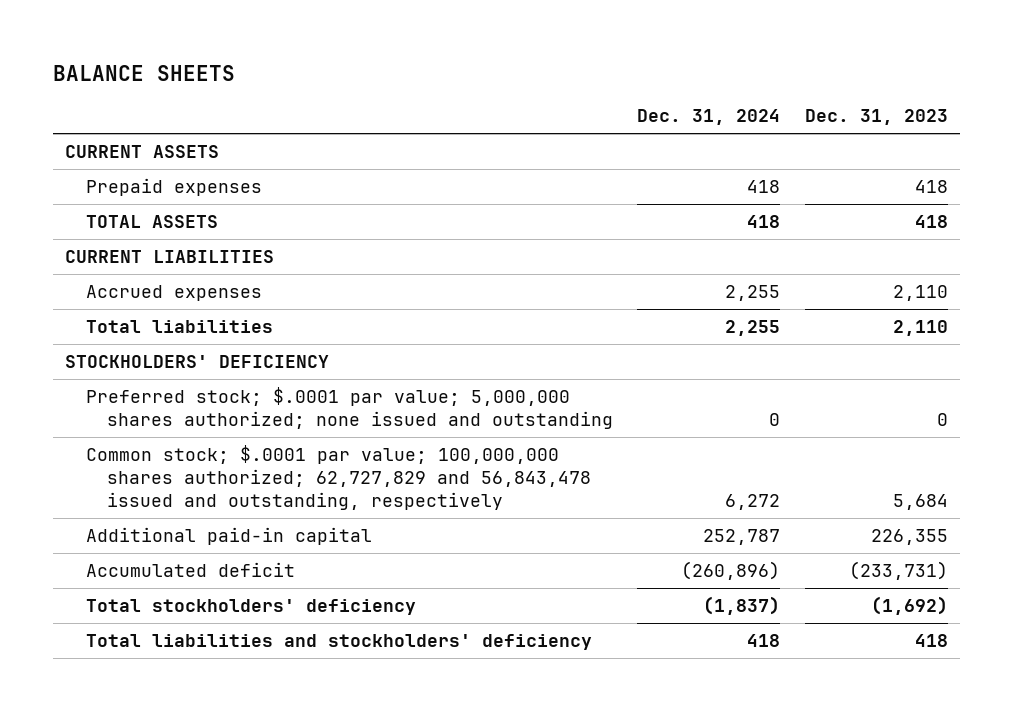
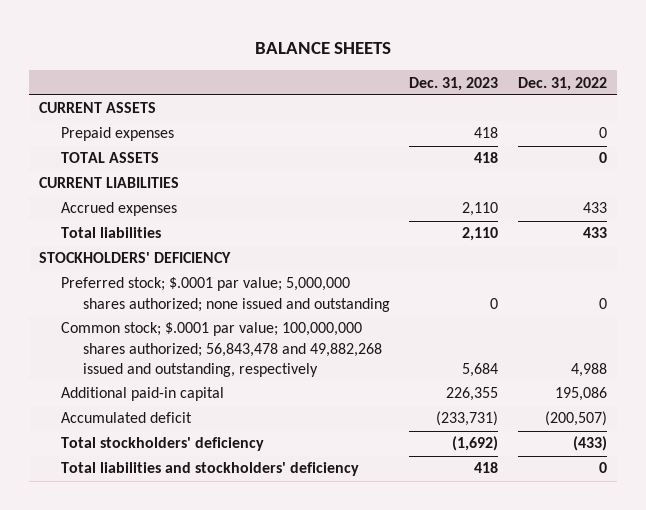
- | Dec. 31, 2024 | Dec. 31, 2023
+ | Dec. 31, 2023 | Dec. 31, 2022
- Common stock; $.0001 par value; 100,000,000 shares authorized; 62,727,829 and 56,843,478 issued and outstanding, respectively | 6,272 | 5,684
+ Common stock; $.0001 par value; 100,000,000 shares authorized; 56,843,478 and 49,882,268 issued and outstanding, respectively | 5,684 | 4,988

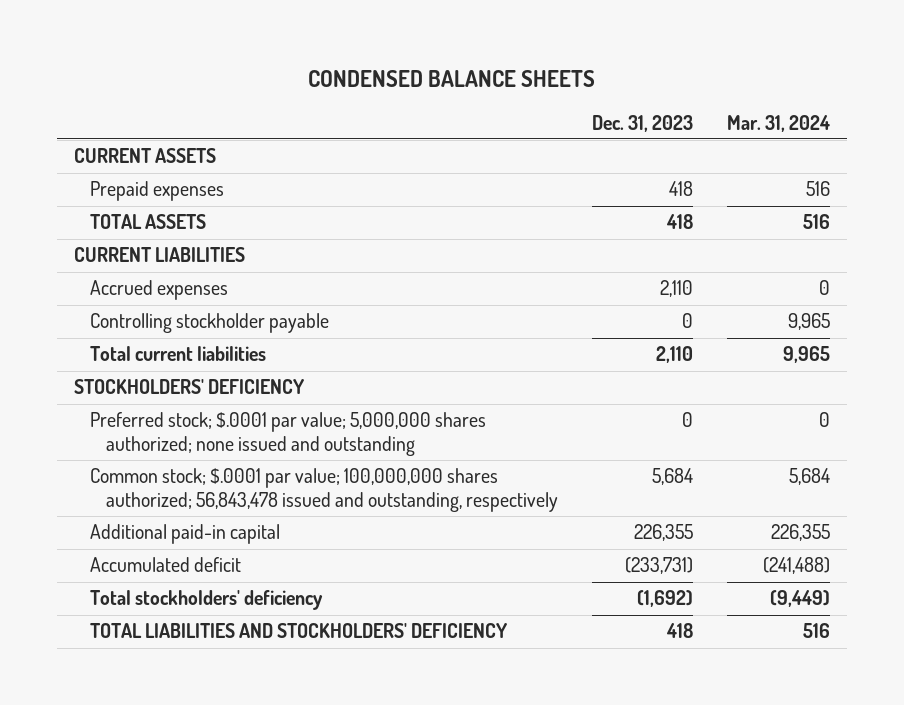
- BALANCE SHEETS
+ CONDENSED BALANCE SHEETS
- | Dec. 31, 2023 | Dec. 31, 2022
+ | Dec. 31, 2023 | Mar. 31, 2024
- Total liabilities | 2,110 | 433
+ Controlling stockholder payable | 0 | 9,965
+ Total current liabilities | 2,110 | 9,965
- Common stock; $.0001 par value; 100,000,000 shares authorized; 56,843,478 and 49,882,268 issued and outstanding, respectively | 5,684 | 4,988
+ Common stock; $.0001 par value; 100,000,000 shares authorized; 56,843,478 issued and outstanding, respectively | 5,684 | 5,684
- Total liabilities and stockholders' deficiency | 418 | 0
+ TOTAL LIABILITIES AND STOCKHOLDERS' DEFICIENCY | 418 | 516

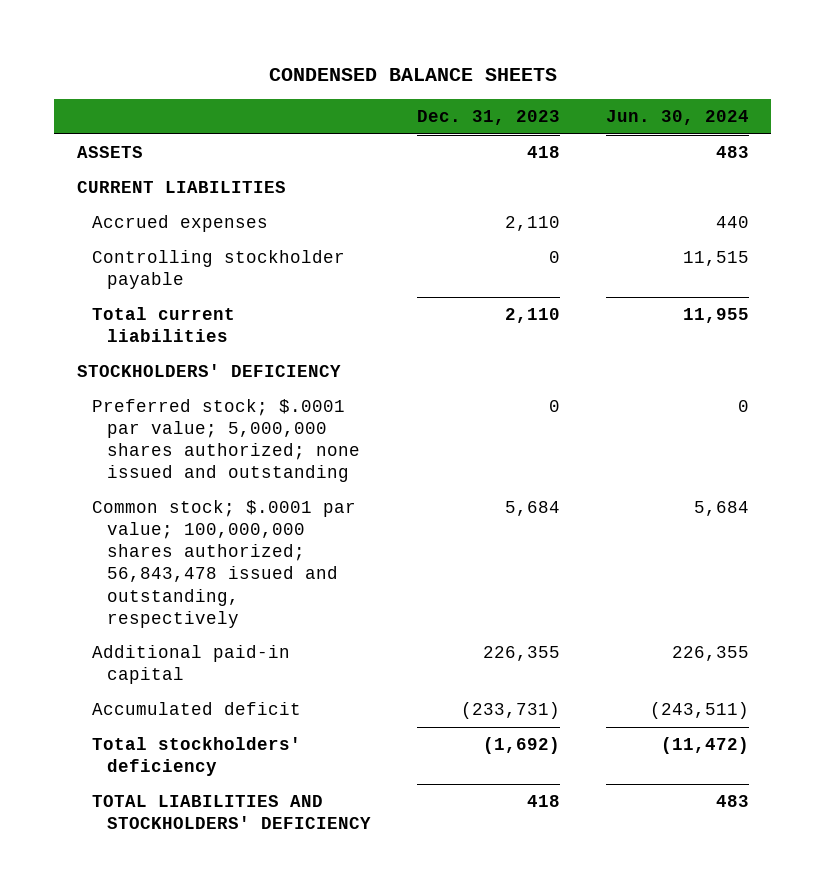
- | Dec. 31, 2023 | Mar. 31, 2024
+ | Dec. 31, 2023 | Jun. 30, 2024
- CURRENT ASSETS
- Prepaid expenses | 418 | 516
- TOTAL ASSETS | 418 | 516
+ ASSETS | 418 | 483

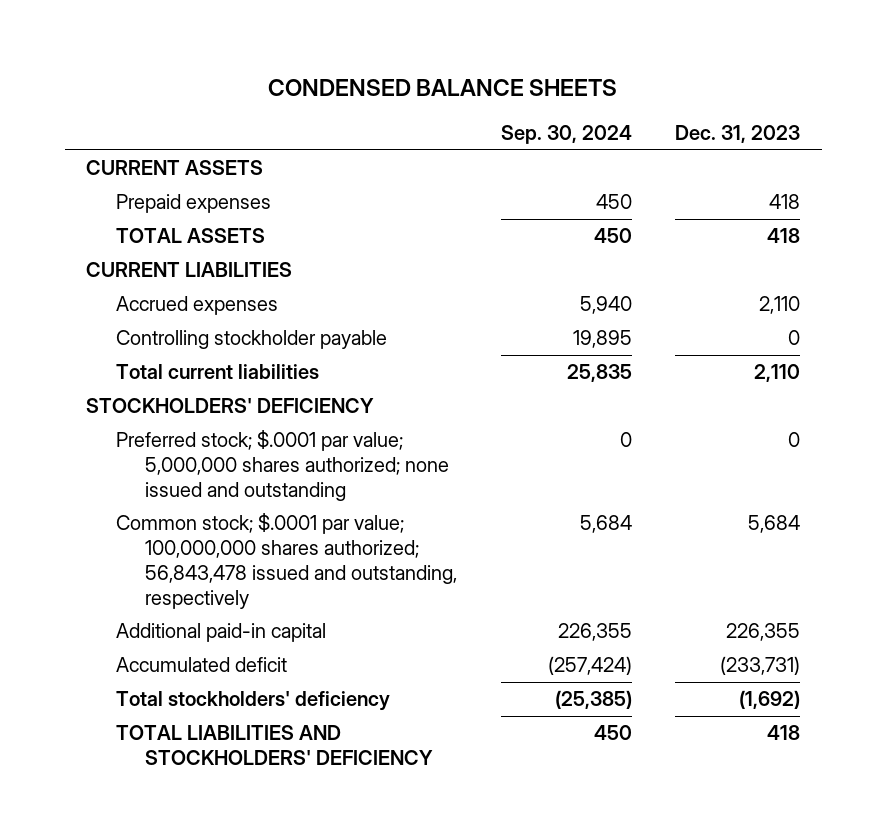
- | Dec. 31, 2023 | Jun. 30, 2024
+ | Sep. 30, 2024 | Dec. 31, 2023
- ASSETS | 418 | 483
+ CURRENT ASSETS
+ Prepaid expenses | 450 | 418
+ TOTAL ASSETS | 450 | 418

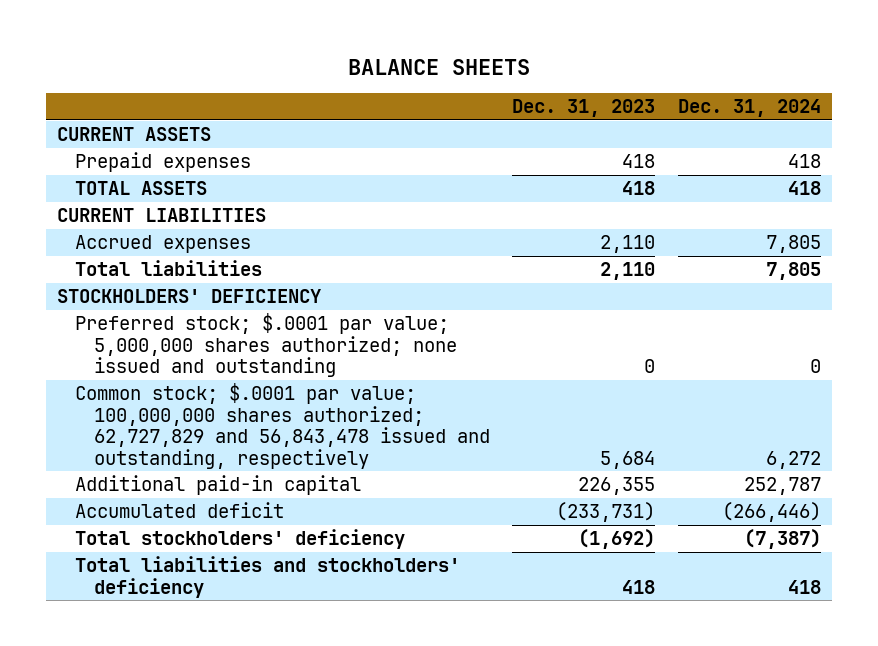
- CONDENSED BALANCE SHEETS
+ BALANCE SHEETS
- | Sep. 30, 2024 | Dec. 31, 2023
+ | Dec. 31, 2023 | Dec. 31, 2024
- Controlling stockholder payable | 19,895 | 0
- Total current liabilities | 25,835 | 2,110
+ Total liabilities | 2,110 | 7,805
- Common stock; $.0001 par value; 100,000,000 shares authorized; 56,843,478 issued and outstanding, respectively | 5,684 | 5,684
+ Common stock; $.0001 par value; 100,000,000 shares authorized; 62,727,829 and 56,843,478 issued and outstanding, respectively | 5,684 | 6,272
- TOTAL LIABILITIES AND STOCKHOLDERS' DEFICIENCY | 450 | 418
+ Total liabilities and stockholders' deficiency | 418 | 418

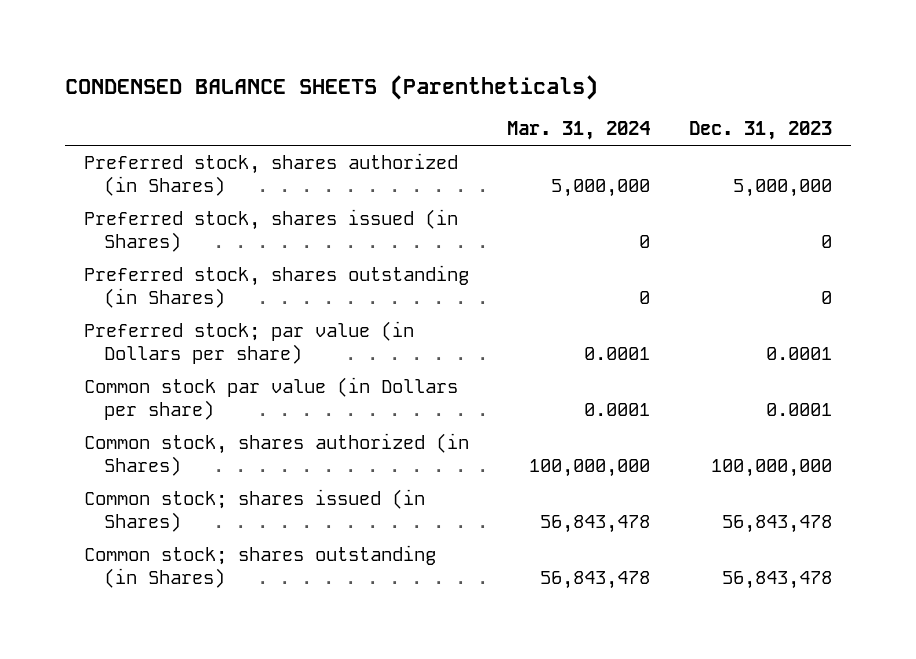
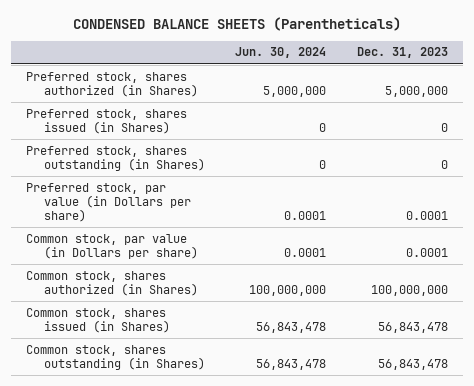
- | Mar. 31, 2024 | Dec. 31, 2023
+ | Jun. 30, 2024 | Dec. 31, 2023
- Preferred stock; par value (in Dollars per share) | 0.0001 | 0.0001
- Common stock par value (in Dollars per share) | 0.0001 | 0.0001
+ Preferred stock, par value (in Dollars per share) | 0.0001 | 0.0001
+ Common stock, par value (in Dollars per share) | 0.0001 | 0.0001
- Common stock; shares issued (in Shares) | 56,843,478 | 56,843,478
- Common stock; shares outstanding (in Shares) | 56,843,478 | 56,843,478
+ Common stock, shares issued (in Shares) | 56,843,478 | 56,843,478
+ Common stock, shares outstanding (in Shares) | 56,843,478 | 56,843,478

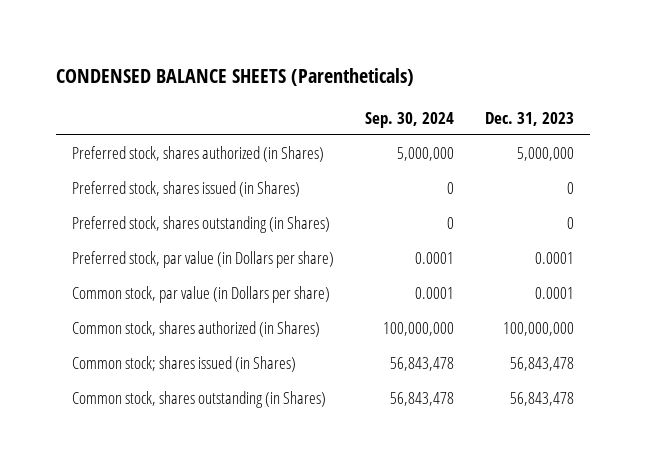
- | Jun. 30, 2024 | Dec. 31, 2023
+ | Sep. 30, 2024 | Dec. 31, 2023
- Common stock, shares issued (in Shares) | 56,843,478 | 56,843,478
+ Common stock; shares issued (in Shares) | 56,843,478 | 56,843,478

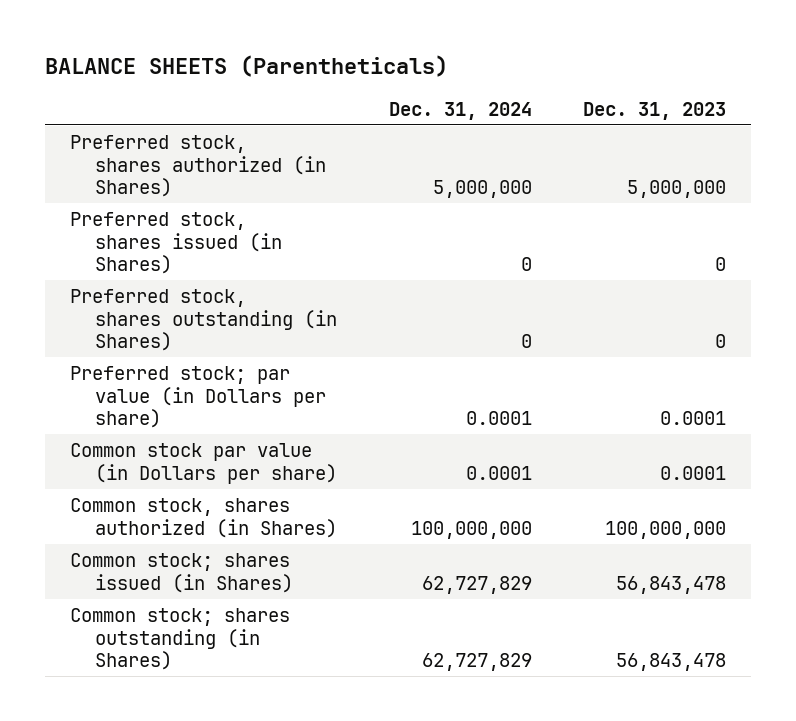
- CONDENSED BALANCE SHEETS (Parentheticals)
+ BALANCE SHEETS (Parentheticals)
- | Sep. 30, 2024 | Dec. 31, 2023
+ | Dec. 31, 2024 | Dec. 31, 2023
- Preferred stock, par value (in Dollars per share) | 0.0001 | 0.0001
- Common stock, par value (in Dollars per share) | 0.0001 | 0.0001
+ Preferred stock; par value (in Dollars per share) | 0.0001 | 0.0001
+ Common stock par value (in Dollars per share) | 0.0001 | 0.0001
- Common stock, shares outstanding (in Shares) | 56,843,478 | 56,843,478
+ Common stock; shares outstanding (in Shares) | 62,727,829 | 56,843,478

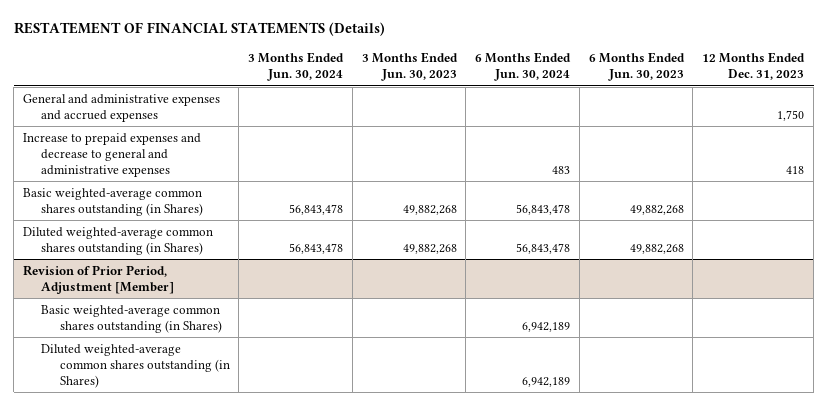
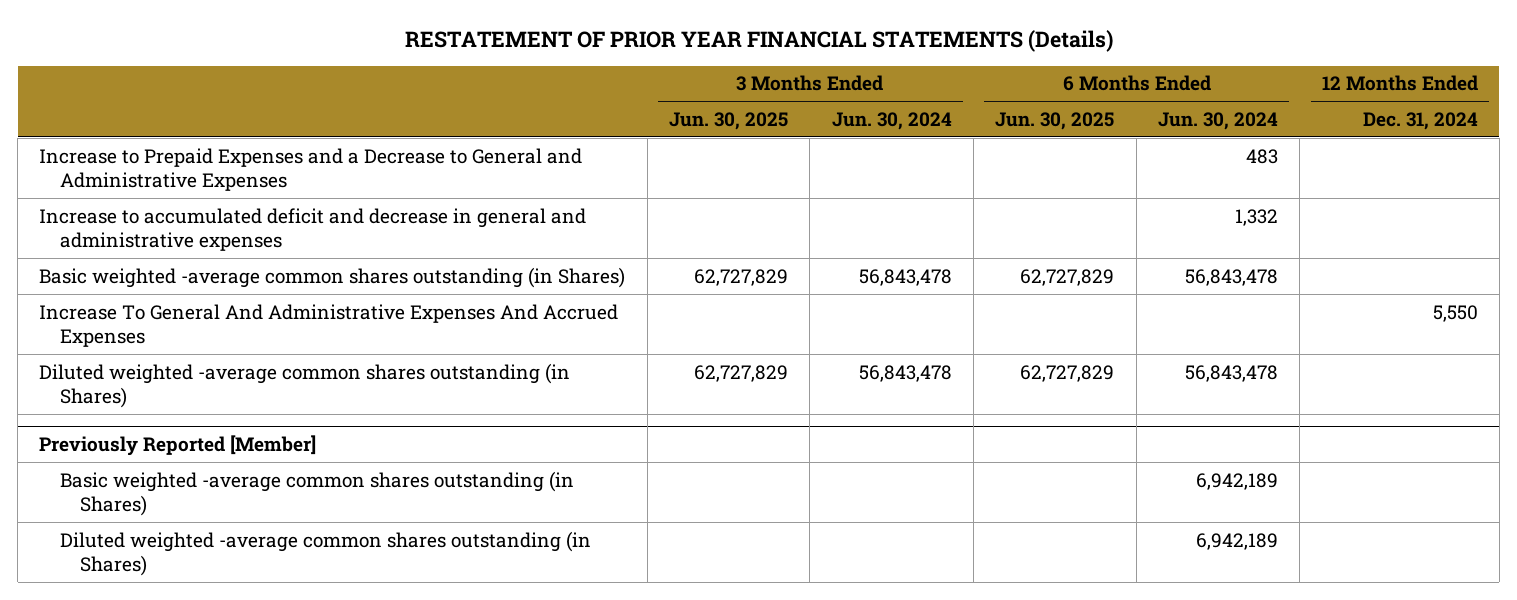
- RESTATEMENT OF FINANCIAL STATEMENTS (Details)
+ RESTATEMENT OF PRIOR YEAR FINANCIAL STATEMENTS (Details)
- | 3 Months Ended Jun. 30, 2024 | 3 Months Ended Jun. 30, 2023 | 6 Months Ended Jun. 30, 2024 | 6 Months Ended Jun. 30, 2023 | 12 Months Ended Dec. 31, 2023
+ | 3 Months Ended Jun. 30, 2025 | 3 Months Ended Jun. 30, 2024 | 6 Months Ended Jun. 30, 2025 | 6 Months Ended Jun. 30, 2024 | 12 Months Ended Dec. 31, 2024
- General and administrative expenses and accrued expenses | | | | | 1,750
- Increase to prepaid expenses and decrease to general and administrative expenses | | | 483 | | 418
- Basic weighted-average common shares outstanding (in Shares) | 56,843,478 | 49,882,268 | 56,843,478 | 49,882,268 |
- Diluted weighted-average common shares outstanding (in Shares) | 56,843,478 | 49,882,268 | 56,843,478 | 49,882,268 |
- Revision of Prior Period, Adjustment [Member]
- Basic weighted-average common shares outstanding (in Shares) | | | 6,942,189 | |
- Diluted weighted-average common shares outstanding (in Shares) | | | 6,942,189 | |
+ Increase to Prepaid Expenses and a Decrease to General and Administrative Expenses | | | | 483 |
+ Increase to accumulated deficit and decrease in general and administrative expenses | | | | 1,332 |
+ Basic weighted -average common shares outstanding (in Shares) | 62,727,829 | 56,843,478 | 62,727,829 | 56,843,478 |
+ Increase To General And Administrative Expenses And Accrued Expenses | | | | | 5,550
+ Diluted weighted -average common shares outstanding (in Shares) | 62,727,829 | 56,843,478 | 62,727,829 | 56,843,478 |
+ Previously Reported [Member]
+ Basic weighted -average common shares outstanding (in Shares) | | | | 6,942,189 |
+ Diluted weighted -average common shares outstanding (in Shares) | | | | 6,942,189 |

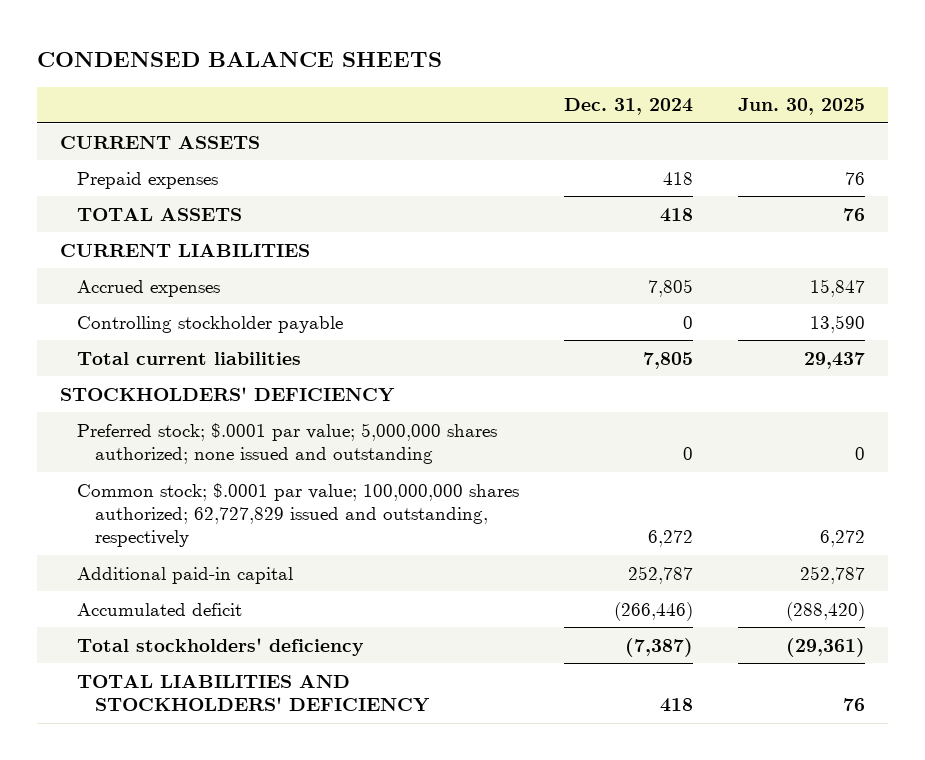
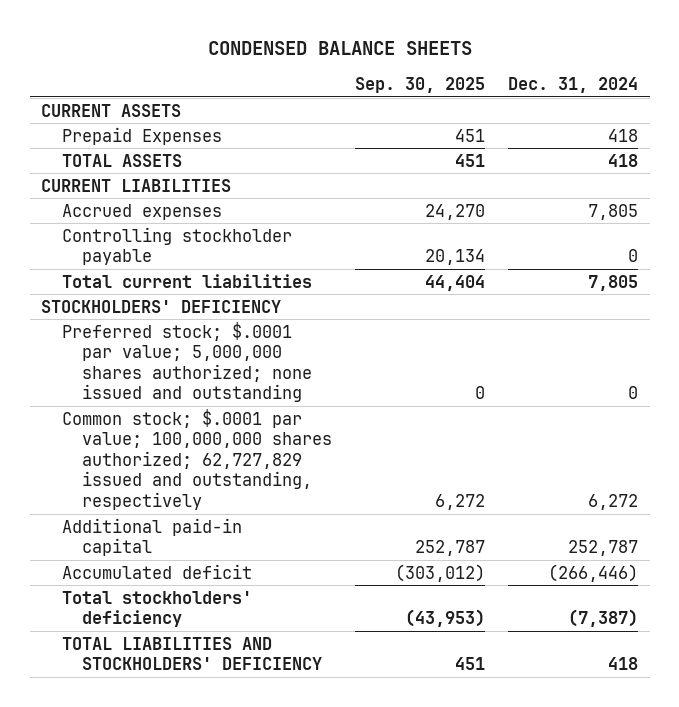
- | Dec. 31, 2024 | Jun. 30, 2025
+ | Sep. 30, 2025 | Dec. 31, 2024
- Prepaid expenses | 418 | 76
+ Prepaid Expenses | 451 | 418

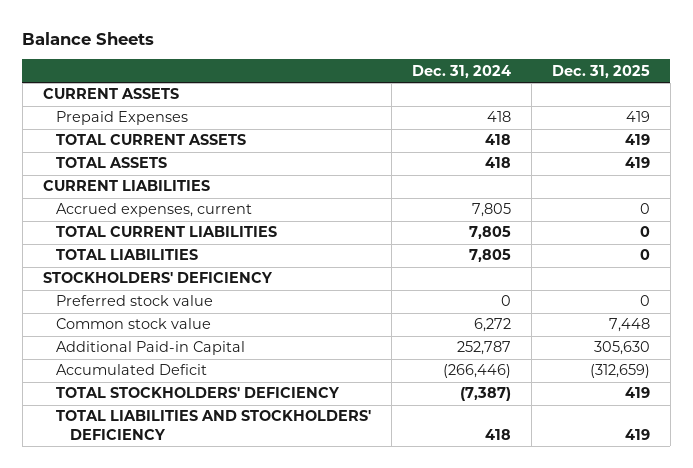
- CONDENSED BALANCE SHEETS
+ Balance Sheets
- | Sep. 30, 2025 | Dec. 31, 2024
+ | Dec. 31, 2024 | Dec. 31, 2025
+ TOTAL CURRENT ASSETS | 418 | 419
- Accrued expenses | 24,270 | 7,805
- Controlling stockholder payable | 20,134 | 0
- Total current liabilities | 44,404 | 7,805
+ Accrued expenses, current | 7,805 | 0
+ TOTAL CURRENT LIABILITIES | 7,805 | 0
+ TOTAL LIABILITIES | 7,805 | 0
- Preferred stock; $.0001 par value; 5,000,000 shares authorized; none issued and outstanding | 0 | 0
- Common stock; $.0001 par value; 100,000,000 shares authorized; 62,727,829 issued and outstanding, respectively | 6,272 | 6,272
- Additional paid-in capital | 252,787 | 252,787
- Accumulated deficit | (303,012) | (266,446)
- Total stockholders' deficiency | (43,953) | (7,387)
+ Preferred stock value | 0 | 0
+ Common stock value | 6,272 | 7,448
+ Additional Paid-in Capital | 252,787 | 305,630
+ Accumulated Deficit | (266,446) | (312,659)
+ TOTAL STOCKHOLDERS' DEFICIENCY | (7,387) | 419

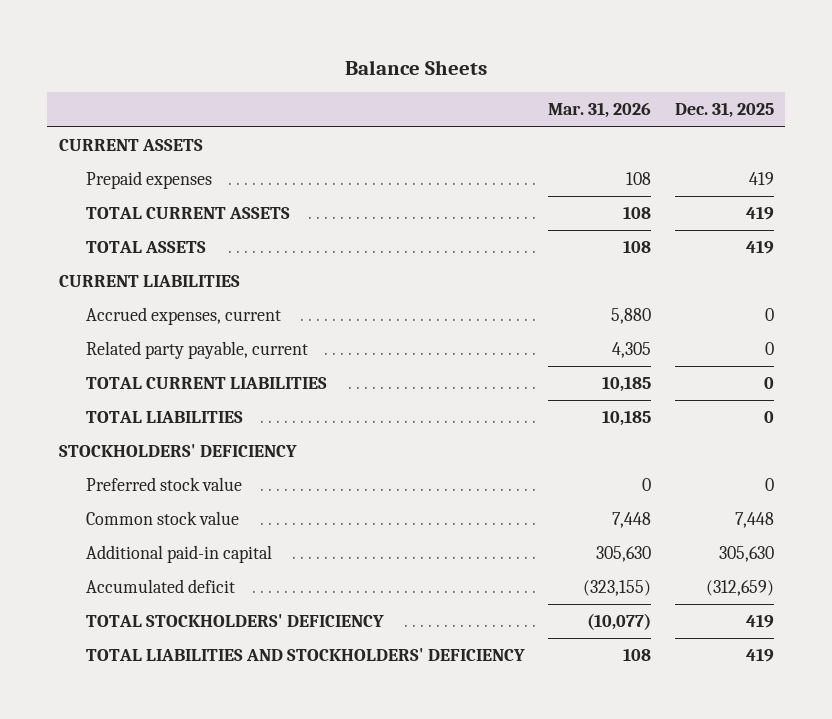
- | Dec. 31, 2024 | Dec. 31, 2025
+ | Mar. 31, 2026 | Dec. 31, 2025
- Prepaid Expenses | 418 | 419
+ Prepaid expenses | 108 | 419
+ Related party payable, current | 4,305 | 0
- Additional Paid-in Capital | 252,787 | 305,630
- Accumulated Deficit | (266,446) | (312,659)
+ Additional paid-in capital | 305,630 | 305,630
+ Accumulated deficit | (323,155) | (312,659)

